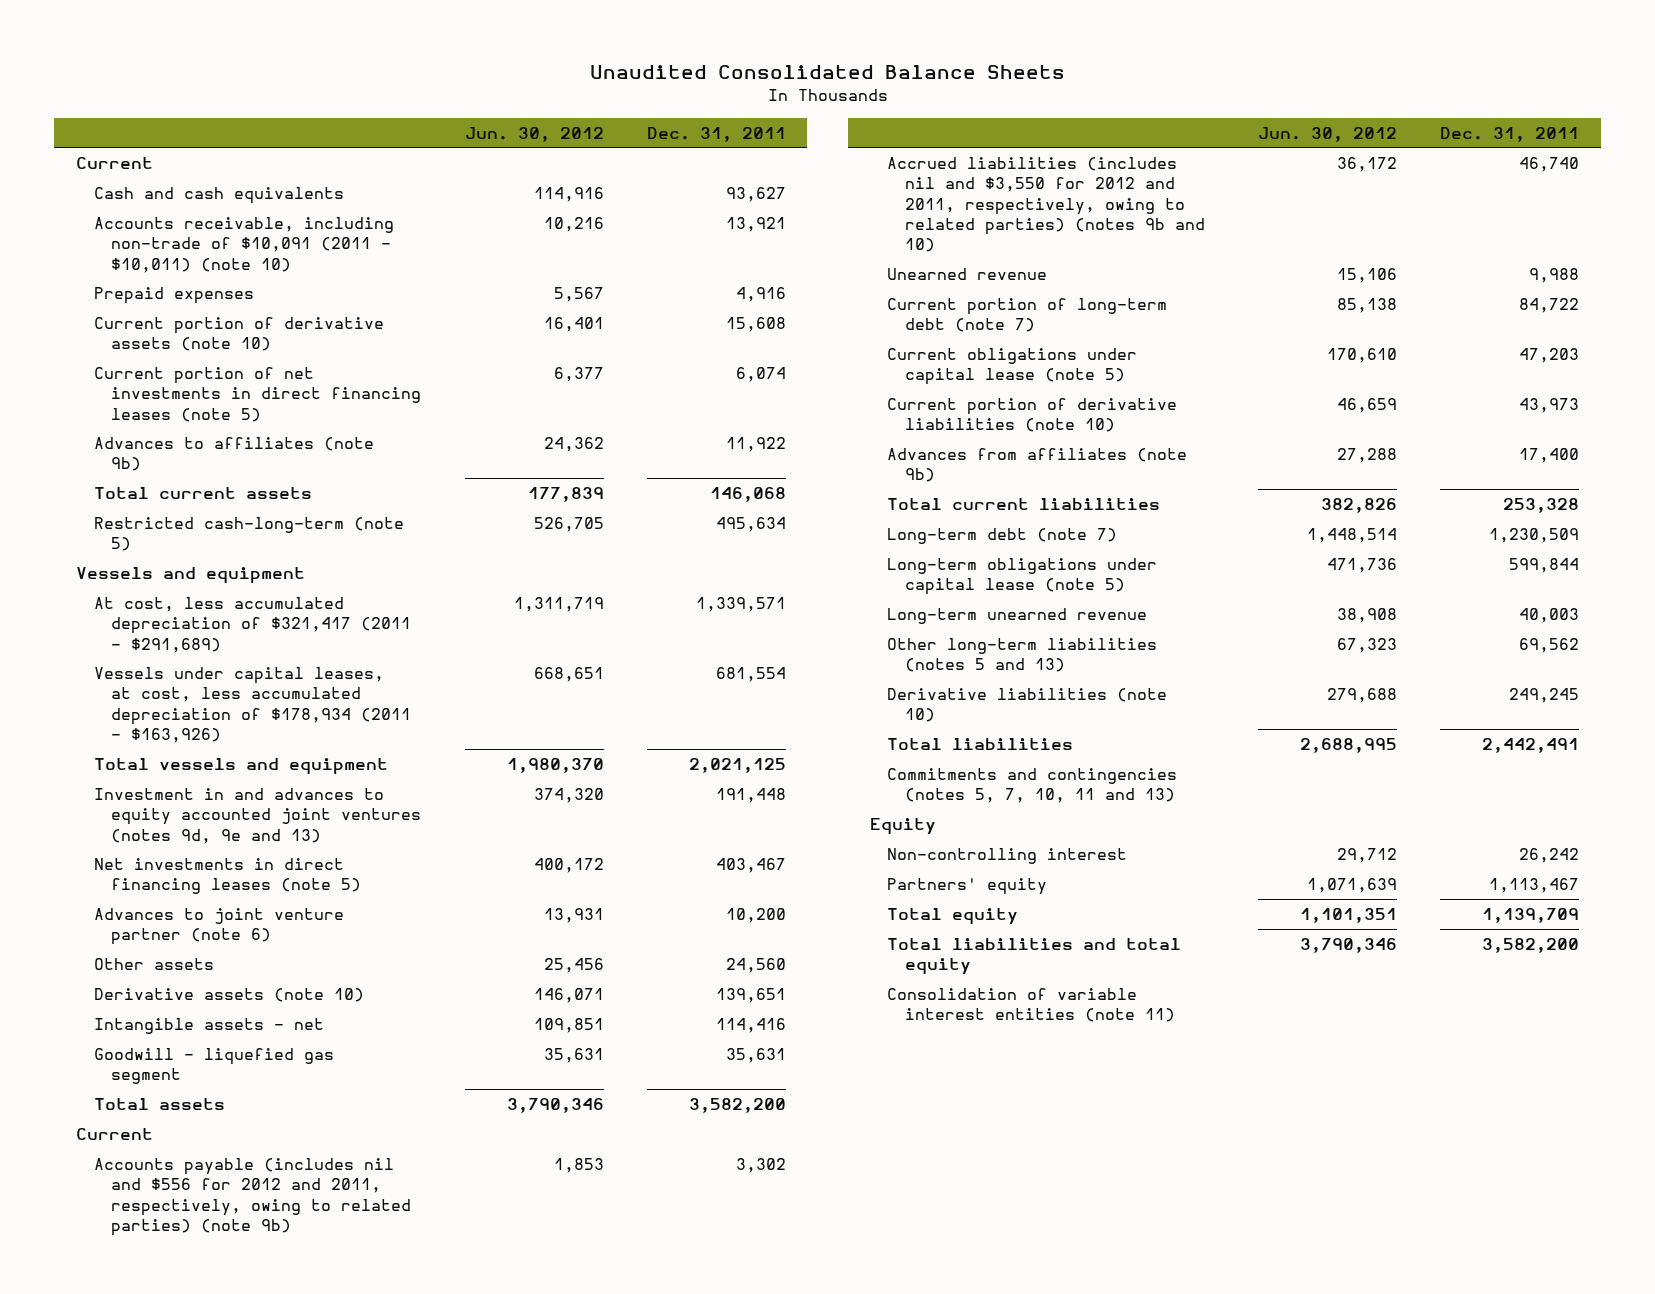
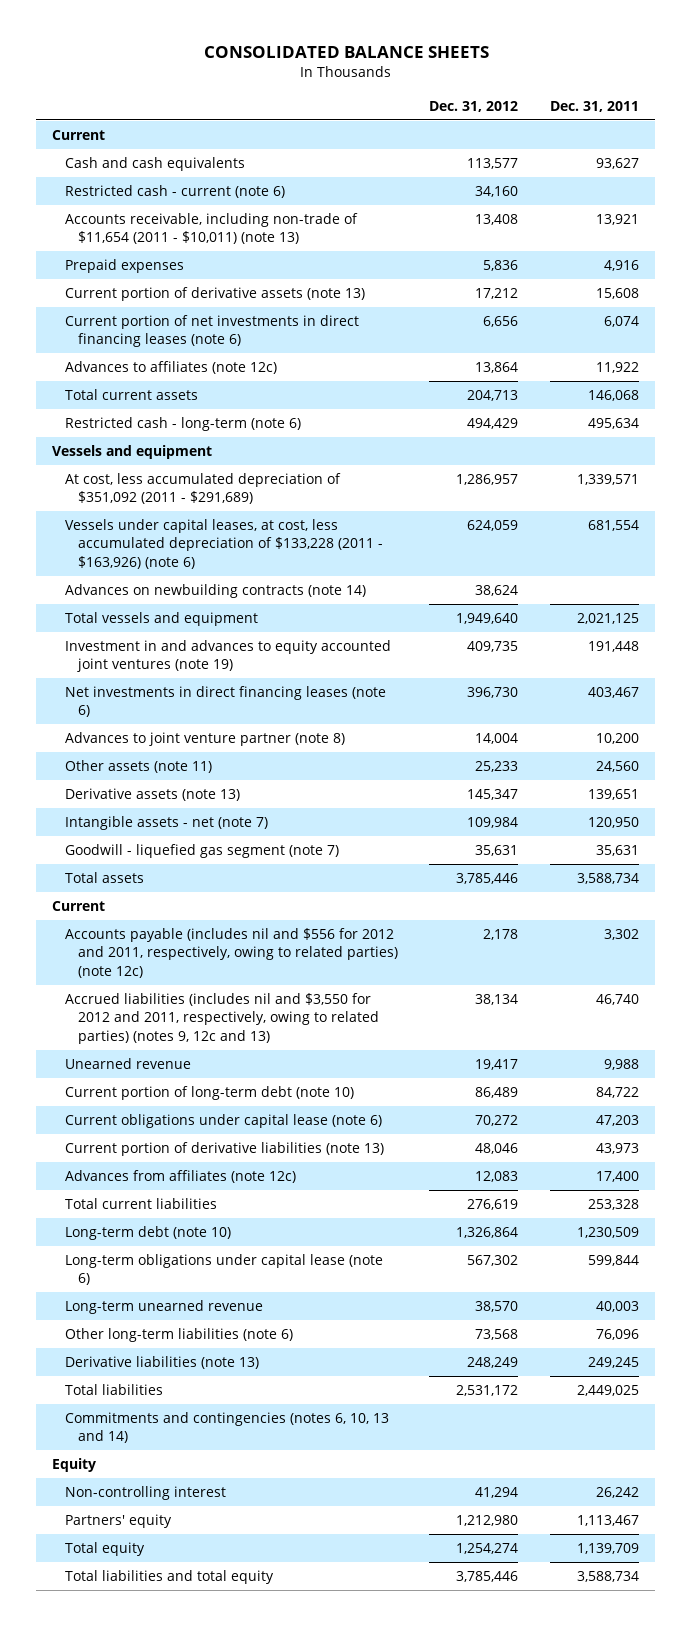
- Unaudited Consolidated Balance Sheets
+ CONSOLIDATED BALANCE SHEETS
- | Jun. 30, 2012 | Dec. 31, 2011
+ | Dec. 31, 2012 | Dec. 31, 2011
- Accounts receivable, including non-trade of $10,091 (2011 - $10,011) (note 10) | 10,216 | 13,921
+ Restricted cash - current (note 6) | 34,160 |
+ Accounts receivable, including non-trade of $11,654 (2011 - $10,011) (note 13) | 13,408 | 13,921
- Current portion of derivative assets (note 10) | 16,401 | 15,608
- Current portion of net investments in direct financing leases (note 5) | 6,377 | 6,074
- Advances to affiliates (note 9b) | 24,362 | 11,922
+ Current portion of derivative assets (note 13) | 17,212 | 15,608
+ Current portion of net investments in direct financing leases (note 6) | 6,656 | 6,074
+ Advances to affiliates (note 12c) | 13,864 | 11,922
- Restricted cash-long-term (note 5) | 526,705 | 495,634
+ Restricted cash - long-term (note 6) | 494,429 | 495,634
- At cost, less accumulated depreciation of $321,417 (2011 - $291,689) | 1,311,719 | 1,339,571
- Vessels under capital leases, at cost, less accumulated depreciation of $178,934 (2011 - $163,926) | 668,651 | 681,554
+ At cost, less accumulated depreciation of $351,092 (2011 - $291,689) | 1,286,957 | 1,339,571
+ Vessels under capital leases, at cost, less accumulated depreciation of $133,228 (2011 - $163,926) (note 6) | 624,059 | 681,554
+ Advances on newbuilding contracts (note 14) | 38,624 |
- Investment in and advances to equity accounted joint ventures (notes 9d, 9e and 13) | 374,320 | 191,448
- Net investments in direct financing leases (note 5) | 400,172 | 403,467
- Advances to joint venture partner (note 6) | 13,931 | 10,200
- Other assets | 25,456 | 24,560
- Derivative assets (note 10) | 146,071 | 139,651
- Intangible assets - net | 109,851 | 114,416
- Goodwill - liquefied gas segment | 35,631 | 35,631
- Total assets | 3,790,346 | 3,582,200
+ Investment in and advances to equity accounted joint ventures (note 19) | 409,735 | 191,448
+ Net investments in direct financing leases (note 6) | 396,730 | 403,467
+ Advances to joint venture partner (note 8) | 14,004 | 10,200
+ Other assets (note 11) | 25,233 | 24,560
+ Derivative assets (note 13) | 145,347 | 139,651
+ Intangible assets - net (note 7) | 109,984 | 120,950
+ Goodwill - liquefied gas segment (note 7) | 35,631 | 35,631
+ Total assets | 3,785,446 | 3,588,734
- Accounts payable (includes nil and $556 for 2012 and 2011, respectively, owing to related parties) (note 9b) | 1,853 | 3,302
- Accrued liabilities (includes nil and $3,550 for 2012 and 2011, respectively, owing to related parties) (notes 9b and 10) | 36,172 | 46,740
+ Accounts payable (includes nil and $556 for 2012 and 2011, respectively, owing to related parties) (note 12c) | 2,178 | 3,302
+ Accrued liabilities (includes nil and $3,550 for 2012 and 2011, respectively, owing to related parties) (notes 9, 12c and 13) | 38,134 | 46,740
- Current portion of long-term debt (note 7) | 85,138 | 84,722
- Current obligations under capital lease (note 5) | 170,610 | 47,203
- Current portion of derivative liabilities (note 10) | 46,659 | 43,973
- Advances from affiliates (note 9b) | 27,288 | 17,400
+ Current portion of long-term debt (note 10) | 86,489 | 84,722
+ Current obligations under capital lease (note 6) | 70,272 | 47,203
+ Current portion of derivative liabilities (note 13) | 48,046 | 43,973
+ Advances from affiliates (note 12c) | 12,083 | 17,400
- Long-term debt (note 7) | 1,448,514 | 1,230,509
- Long-term obligations under capital lease (note 5) | 471,736 | 599,844
+ Long-term debt (note 10) | 1,326,864 | 1,230,509
+ Long-term obligations under capital lease (note 6) | 567,302 | 599,844
- Other long-term liabilities (notes 5 and 13) | 67,323 | 69,562
- Derivative liabilities (note 10) | 279,688 | 249,245
- Total liabilities | 2,688,995 | 2,442,491
- Commitments and contingencies (notes 5, 7, 10, 11 and 13)
+ Other long-term liabilities (note 6) | 73,568 | 76,096
+ Derivative liabilities (note 13) | 248,249 | 249,245
+ Total liabilities | 2,531,172 | 2,449,025
+ Commitments and contingencies (notes 6, 10, 13 and 14)
- Total liabilities and total equity | 3,790,346 | 3,582,200
- Consolidation of variable interest entities (note 11)
+ Total liabilities and total equity | 3,785,446 | 3,588,734

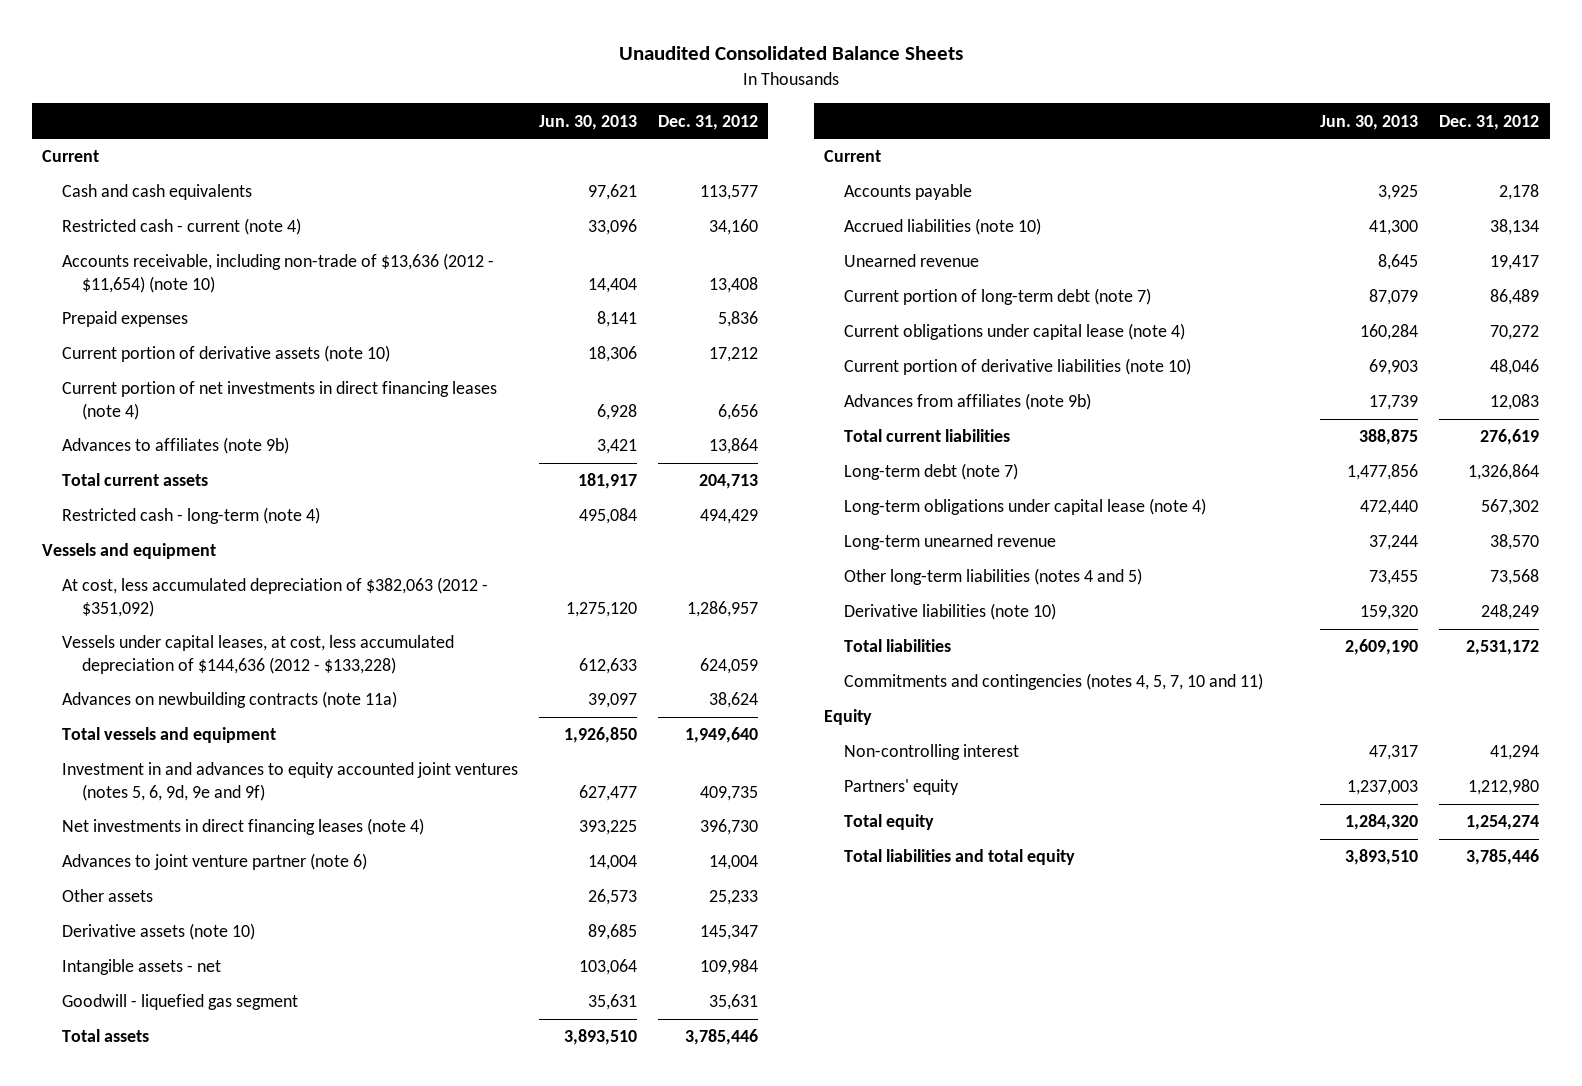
- CONSOLIDATED BALANCE SHEETS
+ Unaudited Consolidated Balance Sheets
- | Dec. 31, 2012 | Dec. 31, 2011
+ | Jun. 30, 2013 | Dec. 31, 2012
- Restricted cash - current (note 6) | 34,160 |
- Accounts receivable, including non-trade of $11,654 (2011 - $10,011) (note 13) | 13,408 | 13,921
+ Restricted cash - current (note 4) | 33,096 | 34,160
+ Accounts receivable, including non-trade of $13,636 (2012 - $11,654) (note 10) | 14,404 | 13,408
- Current portion of derivative assets (note 13) | 17,212 | 15,608
- Current portion of net investments in direct financing leases (note 6) | 6,656 | 6,074
- Advances to affiliates (note 12c) | 13,864 | 11,922
+ Current portion of derivative assets (note 10) | 18,306 | 17,212
+ Current portion of net investments in direct financing leases (note 4) | 6,928 | 6,656
+ Advances to affiliates (note 9b) | 3,421 | 13,864
- Restricted cash - long-term (note 6) | 494,429 | 495,634
+ Restricted cash - long-term (note 4) | 495,084 | 494,429
- At cost, less accumulated depreciation of $351,092 (2011 - $291,689) | 1,286,957 | 1,339,571
- Vessels under capital leases, at cost, less accumulated depreciation of $133,228 (2011 - $163,926) (note 6) | 624,059 | 681,554
- Advances on newbuilding contracts (note 14) | 38,624 |
+ At cost, less accumulated depreciation of $382,063 (2012 - $351,092) | 1,275,120 | 1,286,957
+ Vessels under capital leases, at cost, less accumulated depreciation of $144,636 (2012 - $133,228) | 612,633 | 624,059
+ Advances on newbuilding contracts (note 11a) | 39,097 | 38,624
- Investment in and advances to equity accounted joint ventures (note 19) | 409,735 | 191,448
- Net investments in direct financing leases (note 6) | 396,730 | 403,467
- Advances to joint venture partner (note 8) | 14,004 | 10,200
- Other assets (note 11) | 25,233 | 24,560
- Derivative assets (note 13) | 145,347 | 139,651
- Intangible assets - net (note 7) | 109,984 | 120,950
- Goodwill - liquefied gas segment (note 7) | 35,631 | 35,631
+ Investment in and advances to equity accounted joint ventures (notes 5, 6, 9d, 9e and 9f) | 627,477 | 409,735
+ Net investments in direct financing leases (note 4) | 393,225 | 396,730
+ Advances to joint venture partner (note 6) | 14,004 | 14,004
+ Other assets | 26,573 | 25,233
+ Derivative assets (note 10) | 89,685 | 145,347
+ Intangible assets - net | 103,064 | 109,984
+ Goodwill - liquefied gas segment | 35,631 | 35,631
- Accounts payable (includes nil and $556 for 2012 and 2011, respectively, owing to related parties) (note 12c) | 2,178 | 3,302
- Accrued liabilities (includes nil and $3,550 for 2012 and 2011, respectively, owing to related parties) (notes 9, 12c and 13) | 38,134 | 46,740
+ Accounts payable | 3,925 | 2,178
+ Accrued liabilities (note 10) | 41,300 | 38,134
- Current portion of long-term debt (note 10) | 86,489 | 84,722
- Current obligations under capital lease (note 6) | 70,272 | 47,203
- Current portion of derivative liabilities (note 13) | 48,046 | 43,973
- Advances from affiliates (note 12c) | 12,083 | 17,400
+ Current portion of long-term debt (note 7) | 87,079 | 86,489
+ Current obligations under capital lease (note 4) | 160,284 | 70,272
+ Current portion of derivative liabilities (note 10) | 69,903 | 48,046
+ Advances from affiliates (note 9b) | 17,739 | 12,083
- Long-term debt (note 10) | 1,326,864 | 1,230,509
- Long-term obligations under capital lease (note 6) | 567,302 | 599,844
+ Long-term debt (note 7) | 1,477,856 | 1,326,864
+ Long-term obligations under capital lease (note 4) | 472,440 | 567,302
- Other long-term liabilities (note 6) | 73,568 | 76,096
- Derivative liabilities (note 13) | 248,249 | 249,245
+ Other long-term liabilities (notes 4 and 5) | 73,455 | 73,568
+ Derivative liabilities (note 10) | 159,320 | 248,249
- Commitments and contingencies (notes 6, 10, 13 and 14)
+ Commitments and contingencies (notes 4, 5, 7, 10 and 11)

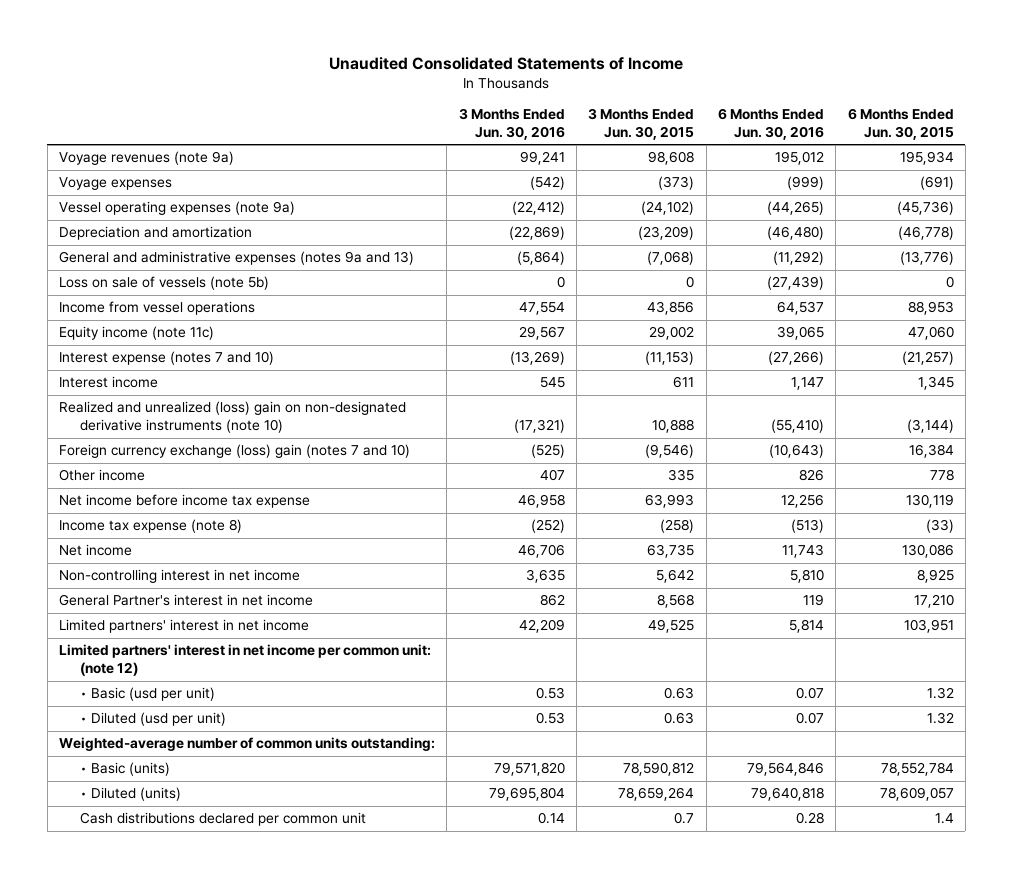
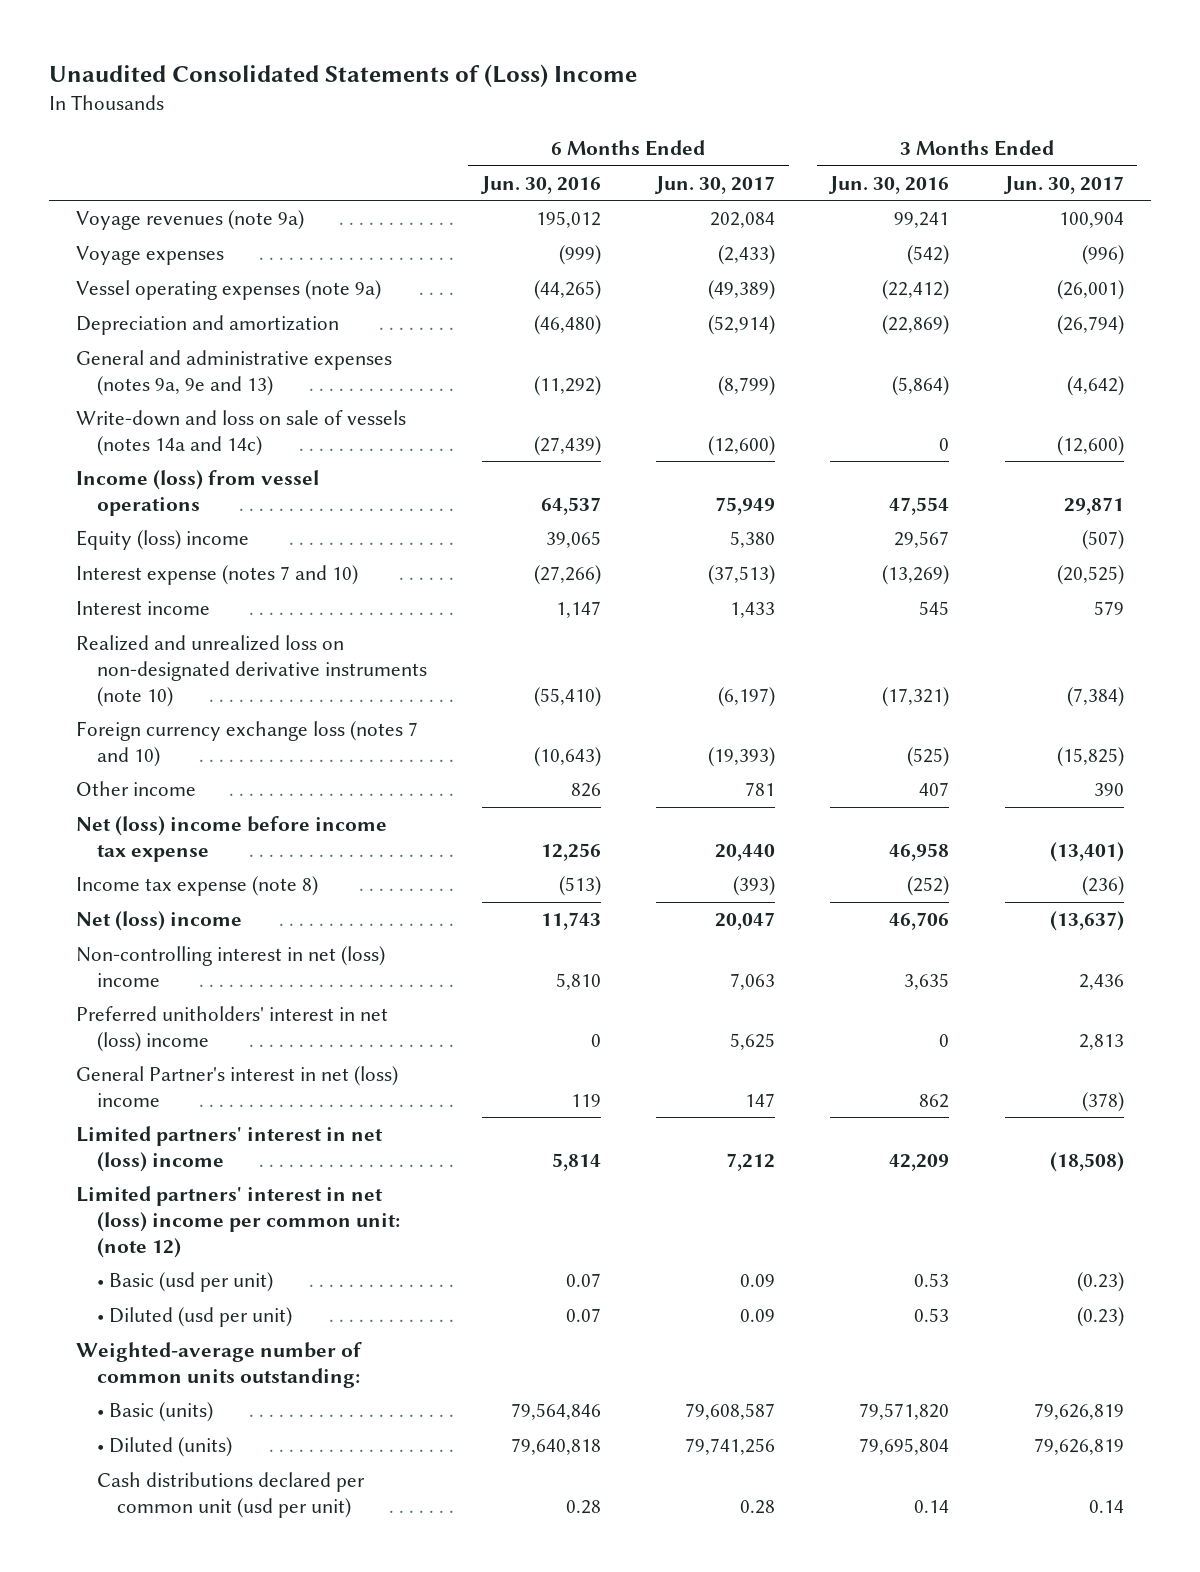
- Unaudited Consolidated Statements of Income
+ Unaudited Consolidated Statements of (Loss) Income
- | 3 Months Ended Jun. 30, 2016 | 3 Months Ended Jun. 30, 2015 | 6 Months Ended Jun. 30, 2016 | 6 Months Ended Jun. 30, 2015
+ | 6 Months Ended Jun. 30, 2016 | 6 Months Ended Jun. 30, 2017 | 3 Months Ended Jun. 30, 2016 | 3 Months Ended Jun. 30, 2017
- General and administrative expenses (notes 9a and 13) | (5,864) | (7,068) | (11,292) | (13,776)
- Loss on sale of vessels (note 5b) | 0 | 0 | (27,439) | 0
- Income from vessel operations | 47,554 | 43,856 | 64,537 | 88,953
- Equity income (note 11c) | 29,567 | 29,002 | 39,065 | 47,060
+ General and administrative expenses (notes 9a, 9e and 13) | (11,292) | (8,799) | (5,864) | (4,642)
+ Write-down and loss on sale of vessels (notes 14a and 14c) | (27,439) | (12,600) | 0 | (12,600)
+ Income (loss) from vessel operations | 64,537 | 75,949 | 47,554 | 29,871
+ Equity (loss) income | 39,065 | 5,380 | 29,567 | (507)
- Realized and unrealized (loss) gain on non-designated derivative instruments (note 10) | (17,321) | 10,888 | (55,410) | (3,144)
- Foreign currency exchange (loss) gain (notes 7 and 10) | (525) | (9,546) | (10,643) | 16,384
+ Realized and unrealized loss on non-designated derivative instruments (note 10) | (55,410) | (6,197) | (17,321) | (7,384)
+ Foreign currency exchange loss (notes 7 and 10) | (10,643) | (19,393) | (525) | (15,825)
- Net income before income tax expense | 46,958 | 63,993 | 12,256 | 130,119
+ Net (loss) income before income tax expense | 12,256 | 20,440 | 46,958 | (13,401)
- Net income | 46,706 | 63,735 | 11,743 | 130,086
- Non-controlling interest in net income | 3,635 | 5,642 | 5,810 | 8,925
- General Partner's interest in net income | 862 | 8,568 | 119 | 17,210
- Limited partners' interest in net income | 42,209 | 49,525 | 5,814 | 103,951
- Limited partners' interest in net income per common unit: (note 12)
+ Net (loss) income | 11,743 | 20,047 | 46,706 | (13,637)
+ Non-controlling interest in net (loss) income | 5,810 | 7,063 | 3,635 | 2,436
+ Preferred unitholders' interest in net (loss) income | 0 | 5,625 | 0 | 2,813
+ General Partner's interest in net (loss) income | 119 | 147 | 862 | (378)
+ Limited partners' interest in net (loss) income | 5,814 | 7,212 | 42,209 | (18,508)
+ Limited partners' interest in net (loss) income per common unit: (note 12)
- Cash distributions declared per common unit | 0.14 | 0.7 | 0.28 | 1.4
+ Cash distributions declared per common unit (usd per unit) | 0.28 | 0.28 | 0.14 | 0.14

